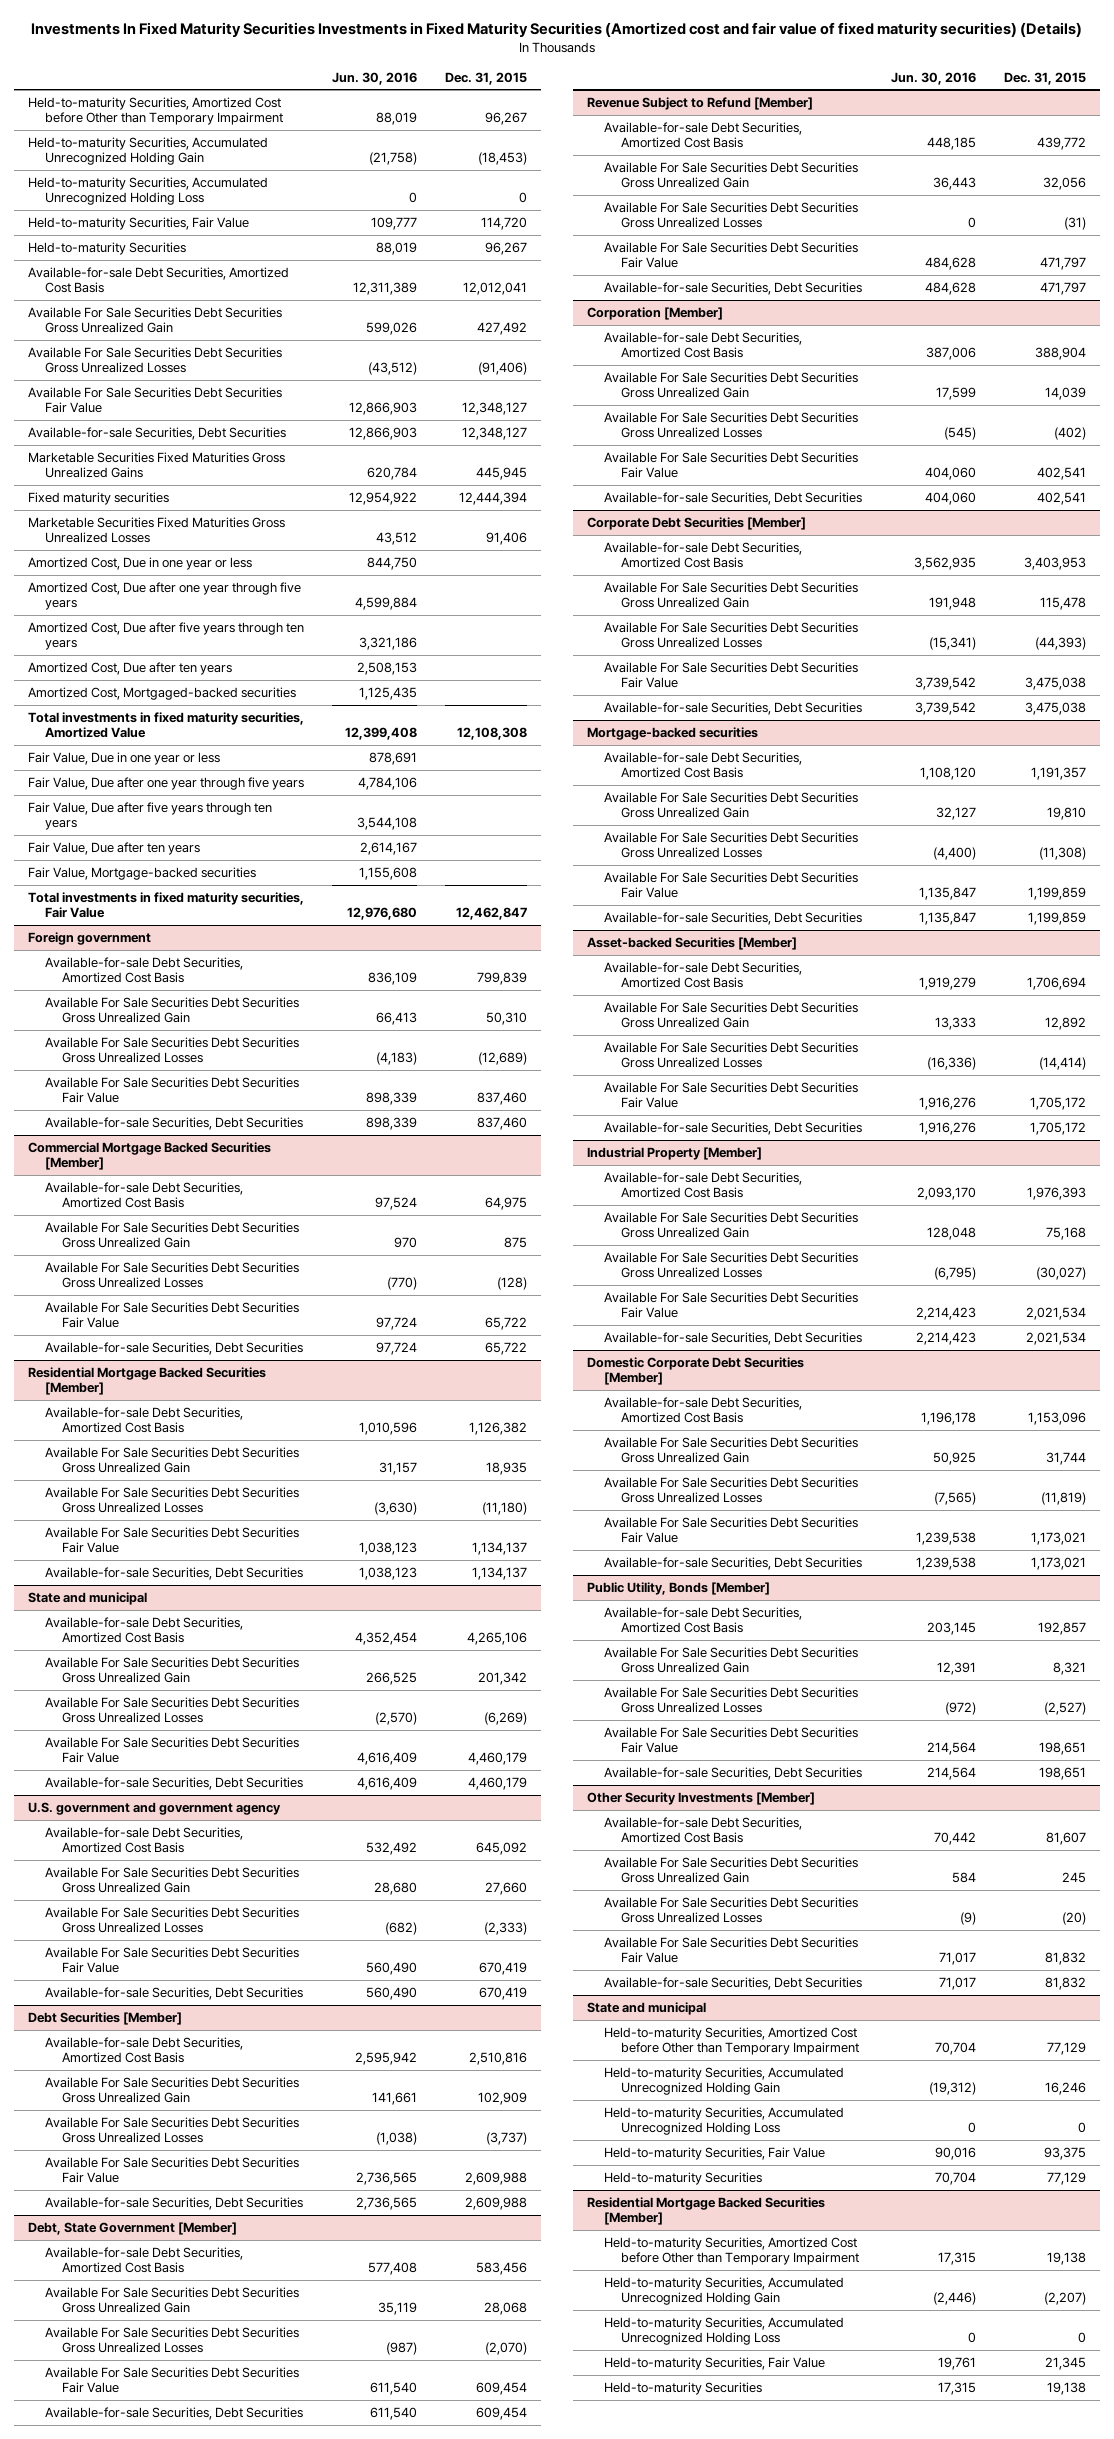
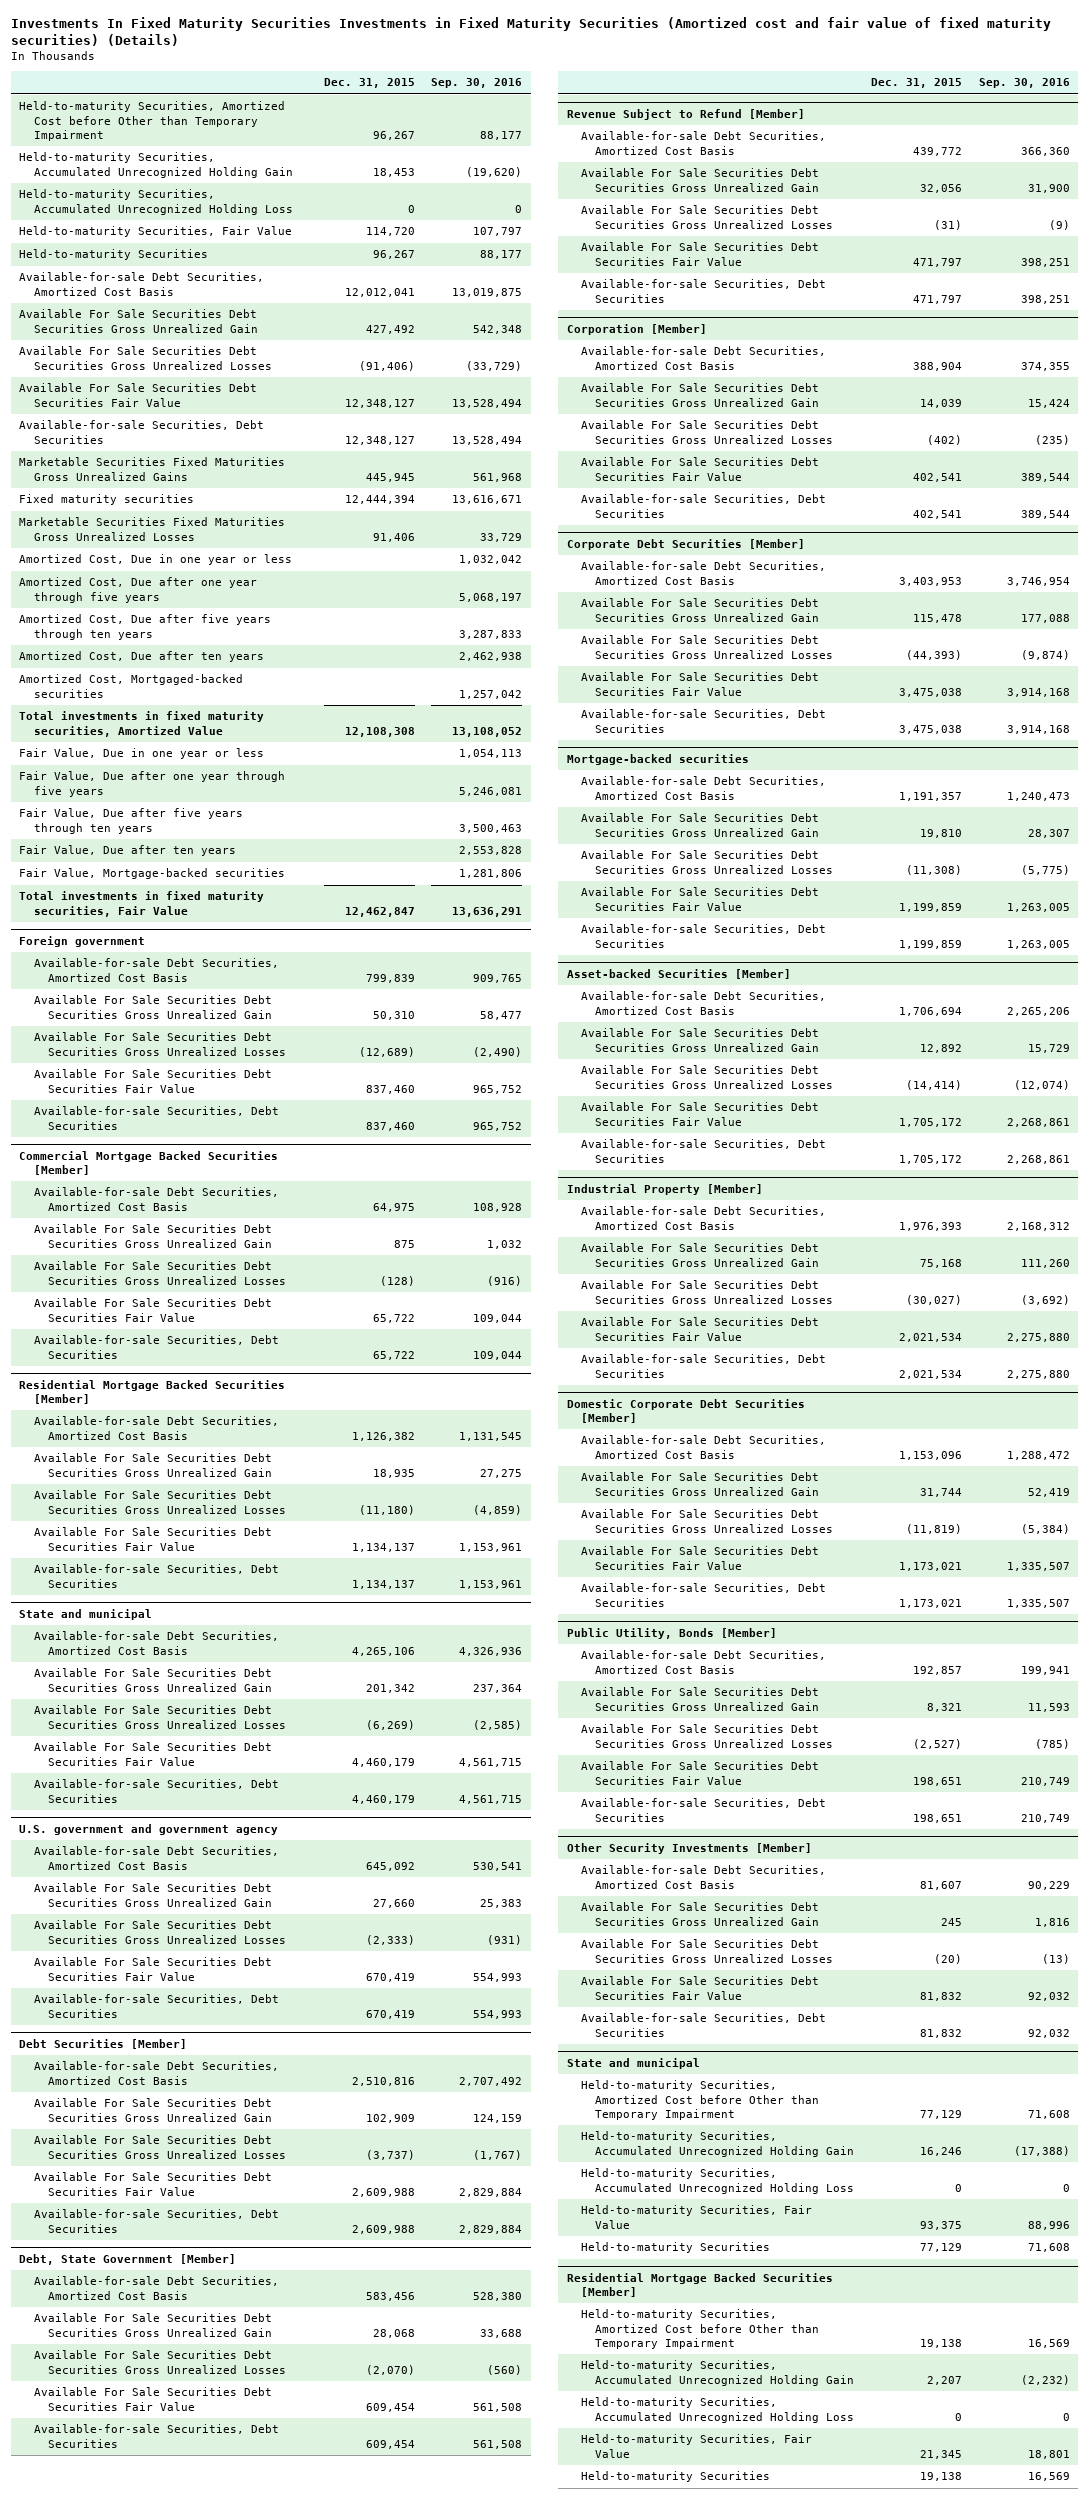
- | Jun. 30, 2016 | Dec. 31, 2015
+ | Dec. 31, 2015 | Sep. 30, 2016
- Held-to-maturity Securities, Accumulated Unrecognized Holding Gain | (21,758) | (18,453)
+ Held-to-maturity Securities, Accumulated Unrecognized Holding Gain | 18,453 | (19,620)
@ Residential Mortgage Backed Securities [Member]
- Held-to-maturity Securities, Accumulated Unrecognized Holding Gain | (2,446) | (2,207)
+ Held-to-maturity Securities, Accumulated Unrecognized Holding Gain | 2,207 | (2,232)

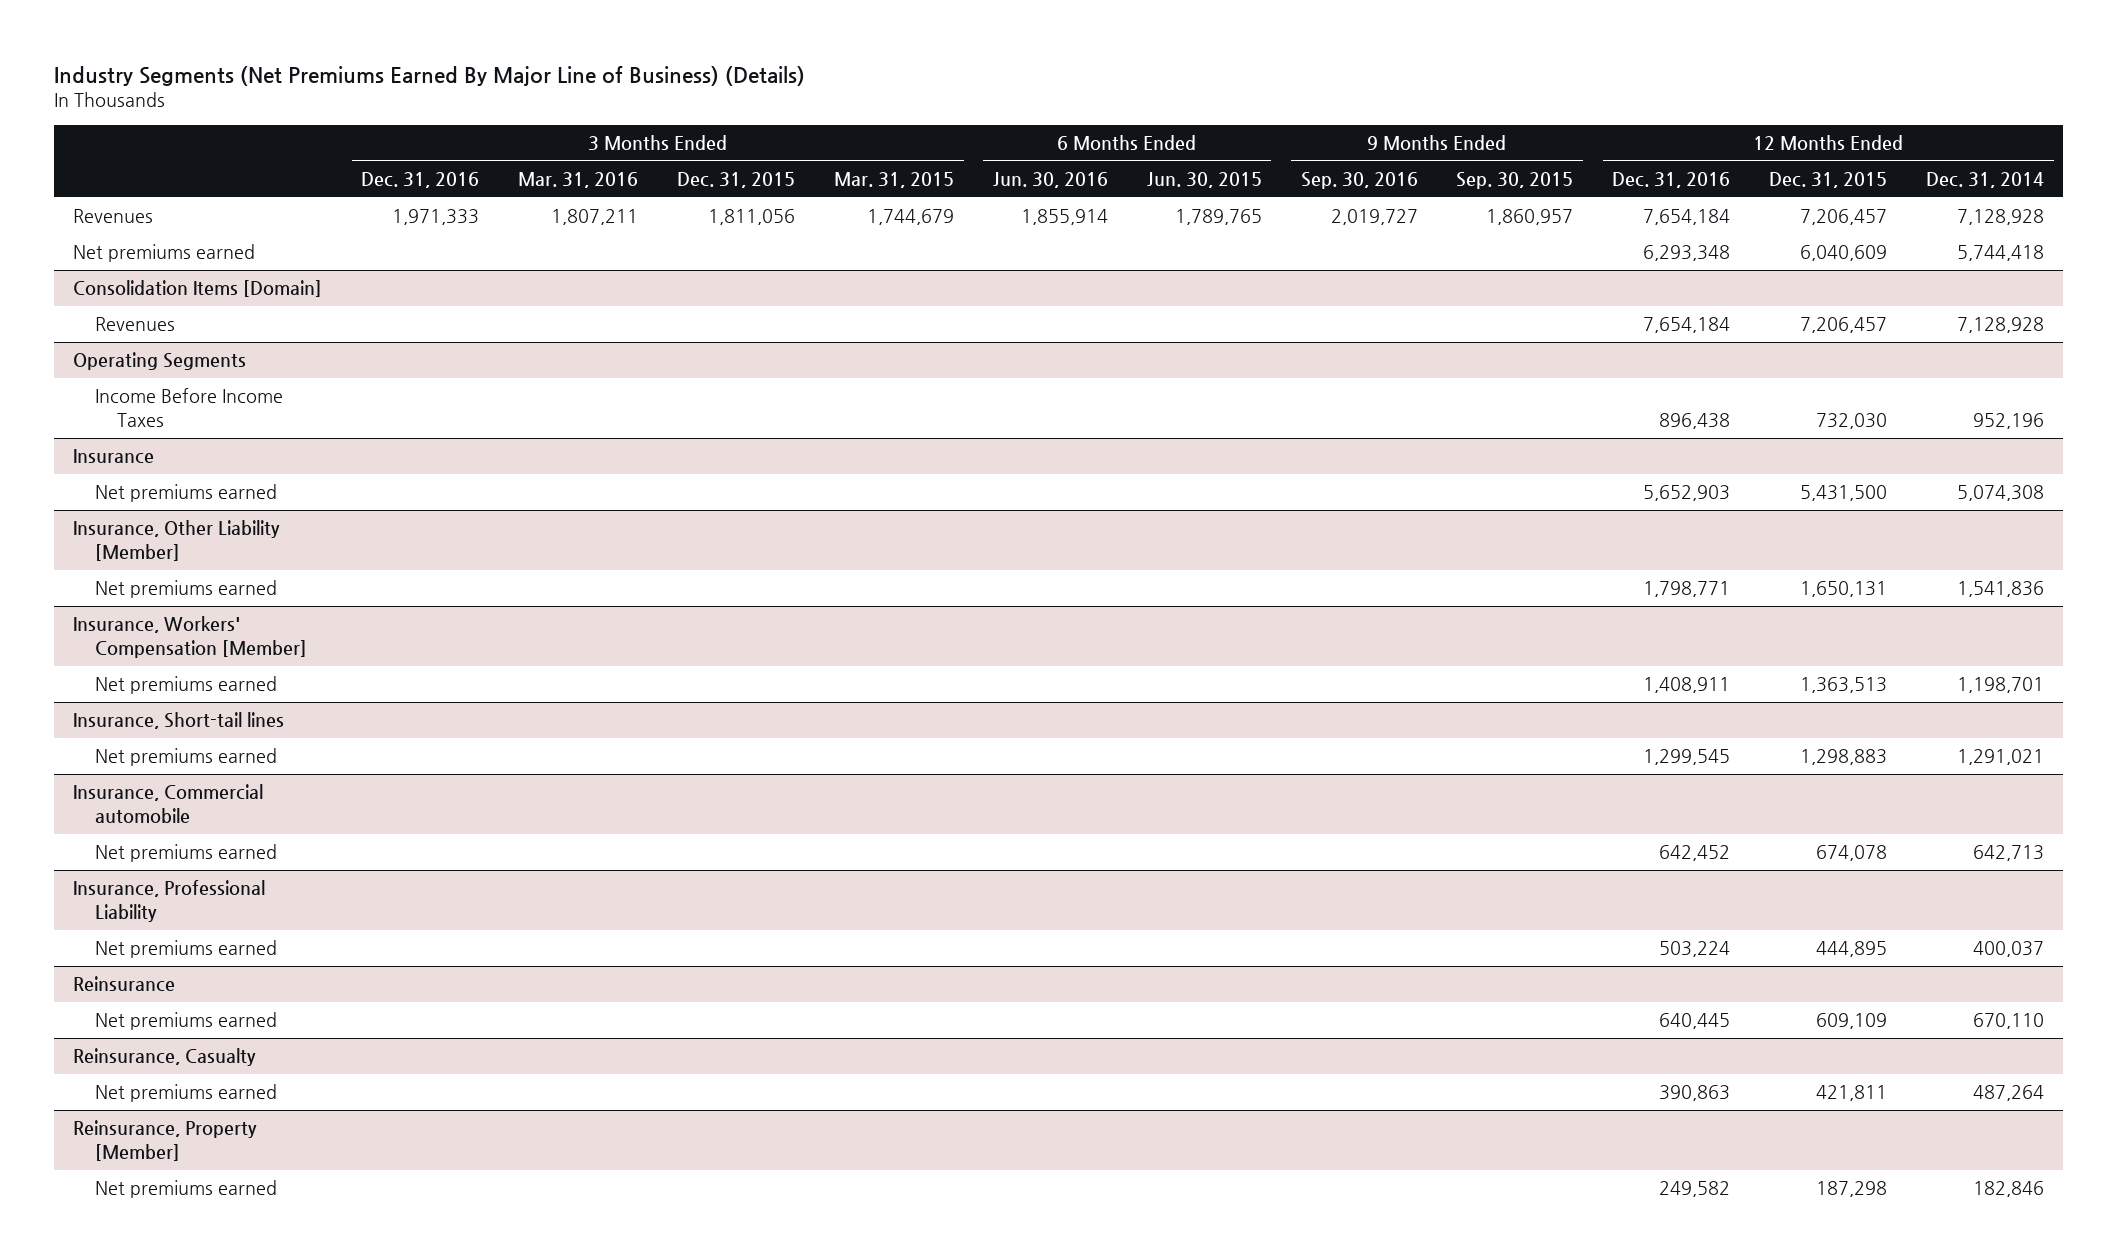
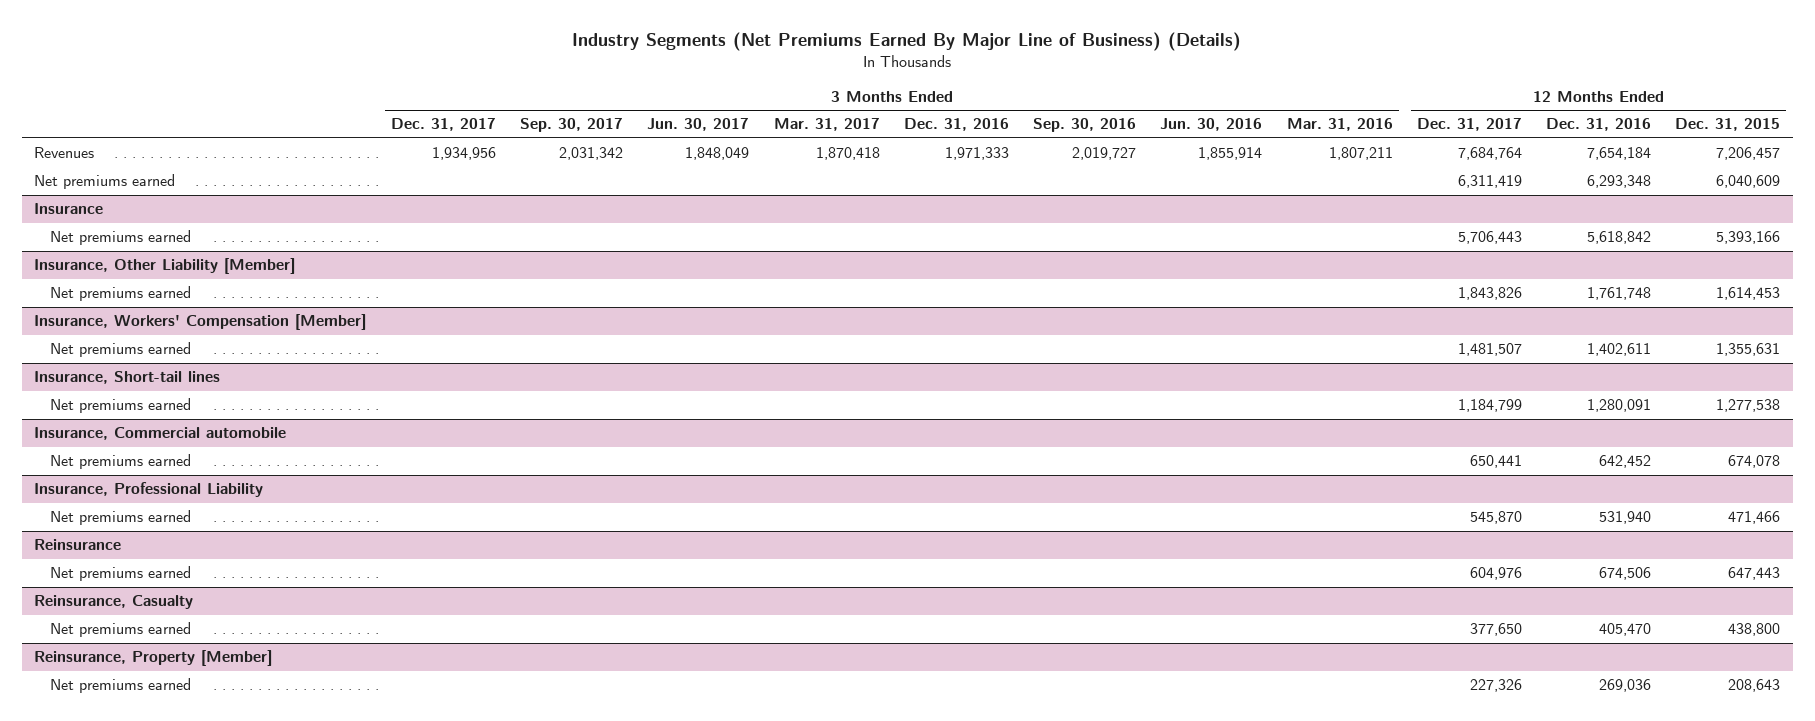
- | 3 Months Ended Dec. 31, 2016 | 3 Months Ended Mar. 31, 2016 | 3 Months Ended Dec. 31, 2015 | 3 Months Ended Mar. 31, 2015 | 6 Months Ended Jun. 30, 2016 | 6 Months Ended Jun. 30, 2015 | 9 Months Ended Sep. 30, 2016 | 9 Months Ended Sep. 30, 2015 | 12 Months Ended Dec. 31, 2016 | 12 Months Ended Dec. 31, 2015 | 12 Months Ended Dec. 31, 2014
+ | 3 Months Ended Dec. 31, 2017 | 3 Months Ended Sep. 30, 2017 | 3 Months Ended Jun. 30, 2017 | 3 Months Ended Mar. 31, 2017 | 3 Months Ended Dec. 31, 2016 | 3 Months Ended Sep. 30, 2016 | 3 Months Ended Jun. 30, 2016 | 3 Months Ended Mar. 31, 2016 | 12 Months Ended Dec. 31, 2017 | 12 Months Ended Dec. 31, 2016 | 12 Months Ended Dec. 31, 2015
- Consolidation Items [Domain]
- Revenues | | | | | | | | | 7,654,184 | 7,206,457 | 7,128,928
- Operating Segments
- Income Before Income Taxes | | | | | | | | | 896,438 | 732,030 | 952,196
@ Insurance
- Net premiums earned | | | | | | | | | 5,652,903 | 5,431,500 | 5,074,308
+ Net premiums earned | | | | | | | | | 5,706,443 | 5,618,842 | 5,393,166
@ Insurance, Other Liability [Member]
- Net premiums earned | | | | | | | | | 1,798,771 | 1,650,131 | 1,541,836
+ Net premiums earned | | | | | | | | | 1,843,826 | 1,761,748 | 1,614,453
@ Insurance, Workers' Compensation [Member]
- Net premiums earned | | | | | | | | | 1,408,911 | 1,363,513 | 1,198,701
+ Net premiums earned | | | | | | | | | 1,481,507 | 1,402,611 | 1,355,631
@ Insurance, Short-tail lines
- Net premiums earned | | | | | | | | | 1,299,545 | 1,298,883 | 1,291,021
+ Net premiums earned | | | | | | | | | 1,184,799 | 1,280,091 | 1,277,538
@ Insurance, Professional Liability
- Net premiums earned | | | | | | | | | 503,224 | 444,895 | 400,037
+ Net premiums earned | | | | | | | | | 545,870 | 531,940 | 471,466
@ Reinsurance
- Net premiums earned | | | | | | | | | 640,445 | 609,109 | 670,110
+ Net premiums earned | | | | | | | | | 604,976 | 674,506 | 647,443
@ Reinsurance, Casualty
- Net premiums earned | | | | | | | | | 390,863 | 421,811 | 487,264
+ Net premiums earned | | | | | | | | | 377,650 | 405,470 | 438,800
@ Reinsurance, Property [Member]
- Net premiums earned | | | | | | | | | 249,582 | 187,298 | 182,846
+ Net premiums earned | | | | | | | | | 227,326 | 269,036 | 208,643

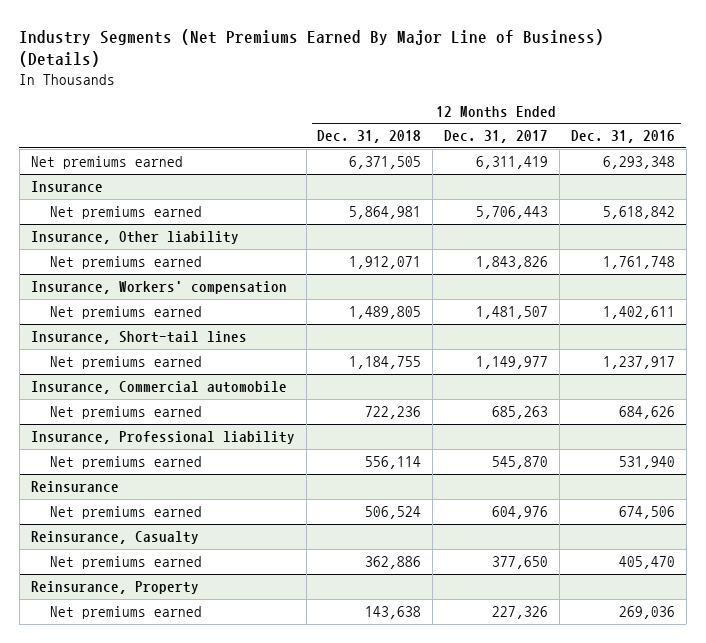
- | 3 Months Ended Dec. 31, 2017 | 3 Months Ended Sep. 30, 2017 | 3 Months Ended Jun. 30, 2017 | 3 Months Ended Mar. 31, 2017 | 3 Months Ended Dec. 31, 2016 | 3 Months Ended Sep. 30, 2016 | 3 Months Ended Jun. 30, 2016 | 3 Months Ended Mar. 31, 2016 | 12 Months Ended Dec. 31, 2017 | 12 Months Ended Dec. 31, 2016 | 12 Months Ended Dec. 31, 2015
+ | 12 Months Ended Dec. 31, 2018 | 12 Months Ended Dec. 31, 2017 | 12 Months Ended Dec. 31, 2016
- Revenues | 1,934,956 | 2,031,342 | 1,848,049 | 1,870,418 | 1,971,333 | 2,019,727 | 1,855,914 | 1,807,211 | 7,684,764 | 7,654,184 | 7,206,457
- Insurance, Other Liability [Member]
+ Insurance, Other liability
- Insurance, Workers' Compensation [Member]
+ Insurance, Workers' compensation
@ Insurance, Short-tail lines
- Net premiums earned | | | | | | | | | 1,184,799 | 1,280,091 | 1,277,538
+ Net premiums earned | 1,184,755 | 1,149,977 | 1,237,917
@ Insurance, Commercial automobile
- Net premiums earned | | | | | | | | | 650,441 | 642,452 | 674,078
- Insurance, Professional Liability
@ Insurance, Commercial automobile
+ Net premiums earned | 722,236 | 685,263 | 684,626
+ Insurance, Professional liability
- Reinsurance, Property [Member]
+ Reinsurance, Property

